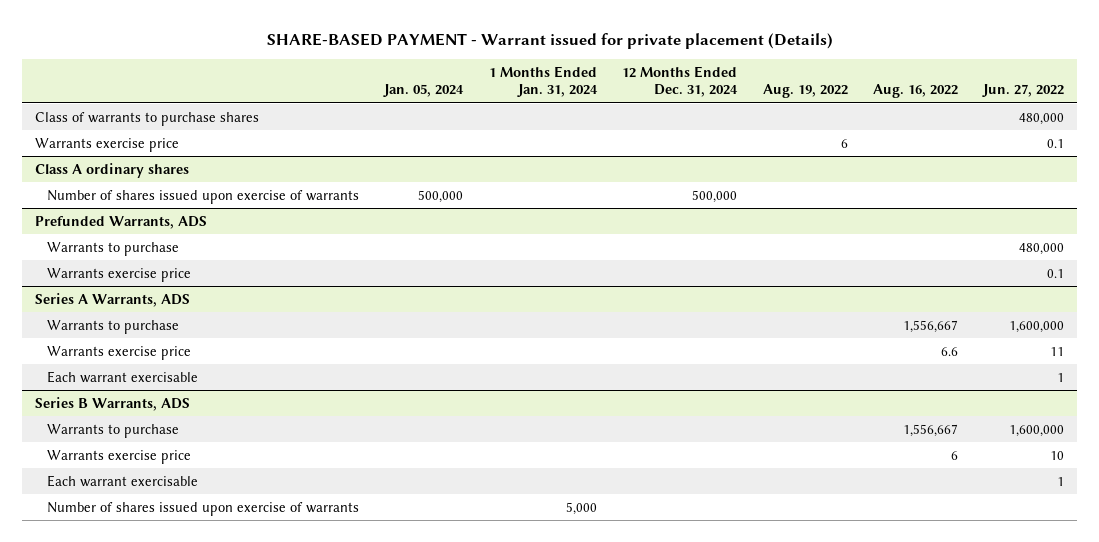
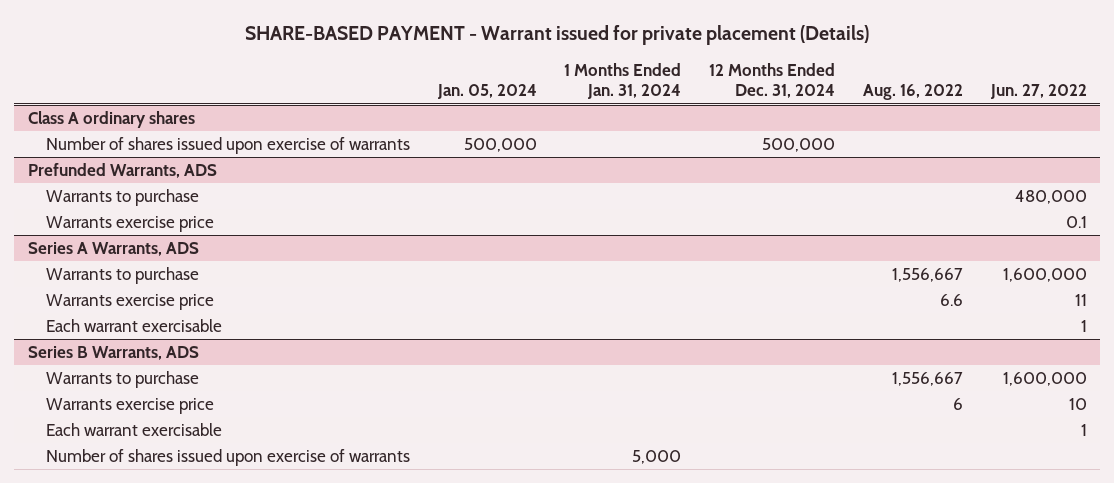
- | Jan. 05, 2024 | 1 Months Ended Jan. 31, 2024 | 12 Months Ended Dec. 31, 2024 | Aug. 19, 2022 | Aug. 16, 2022 | Jun. 27, 2022
+ | Jan. 05, 2024 | 1 Months Ended Jan. 31, 2024 | 12 Months Ended Dec. 31, 2024 | Aug. 16, 2022 | Jun. 27, 2022
- Class of warrants to purchase shares | | | | | | 480,000
- Warrants exercise price | | | | 6 | | 0.1

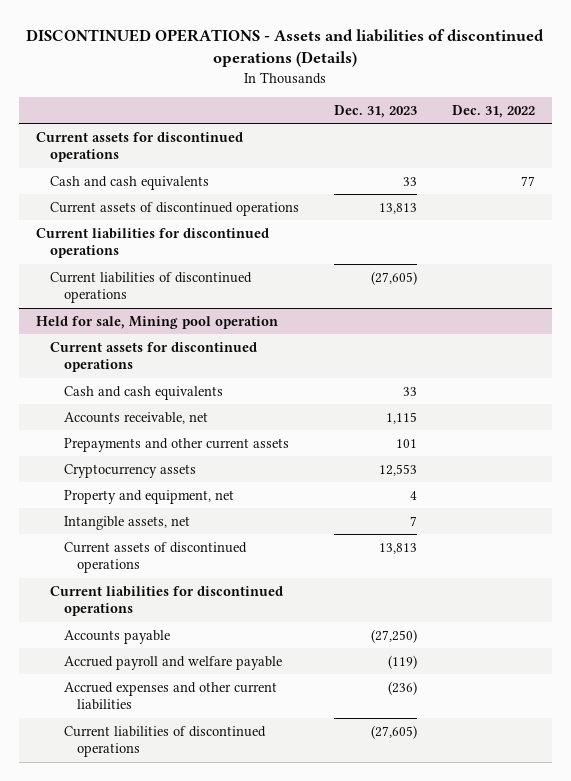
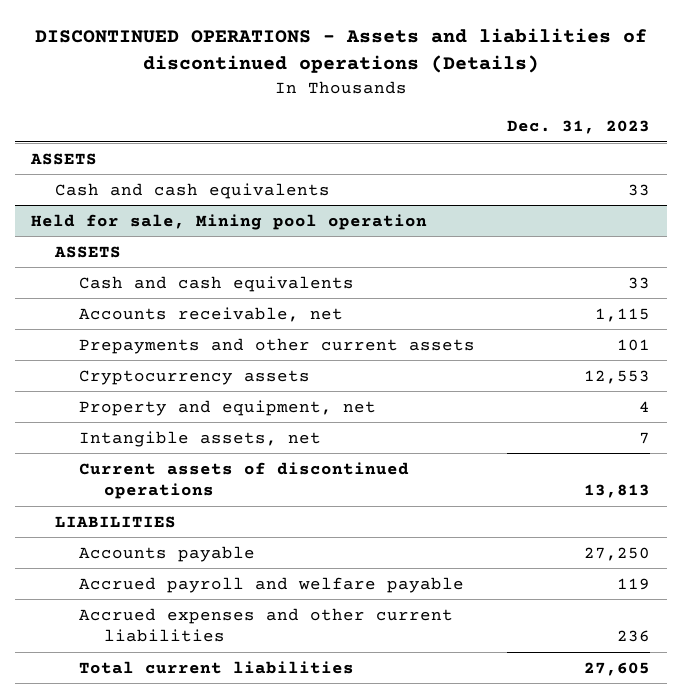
- | Dec. 31, 2023 | Dec. 31, 2022
+ | Dec. 31, 2023
- Current assets for discontinued operations
+ ASSETS
- Current assets of discontinued operations | 13,813 |
- Current liabilities for discontinued operations
- Current liabilities of discontinued operations | (27,605) |
@ Held for sale, Mining pool operation
- Current assets for discontinued operations
+ ASSETS
- Current liabilities for discontinued operations
- Accounts payable | (27,250) |
- Accrued payroll and welfare payable | (119) |
- Accrued expenses and other current liabilities | (236) |
- Current liabilities of discontinued operations | (27,605) |
+ LIABILITIES
+ Accounts payable | 27,250
+ Accrued payroll and welfare payable | 119
+ Accrued expenses and other current liabilities | 236
+ Total current liabilities | 27,605

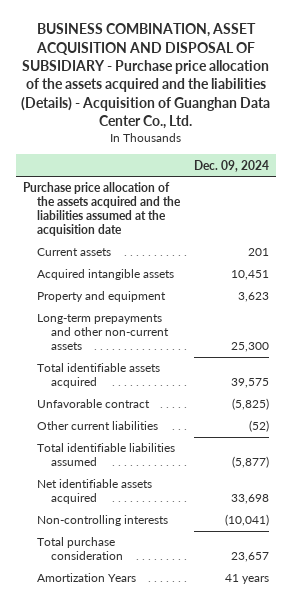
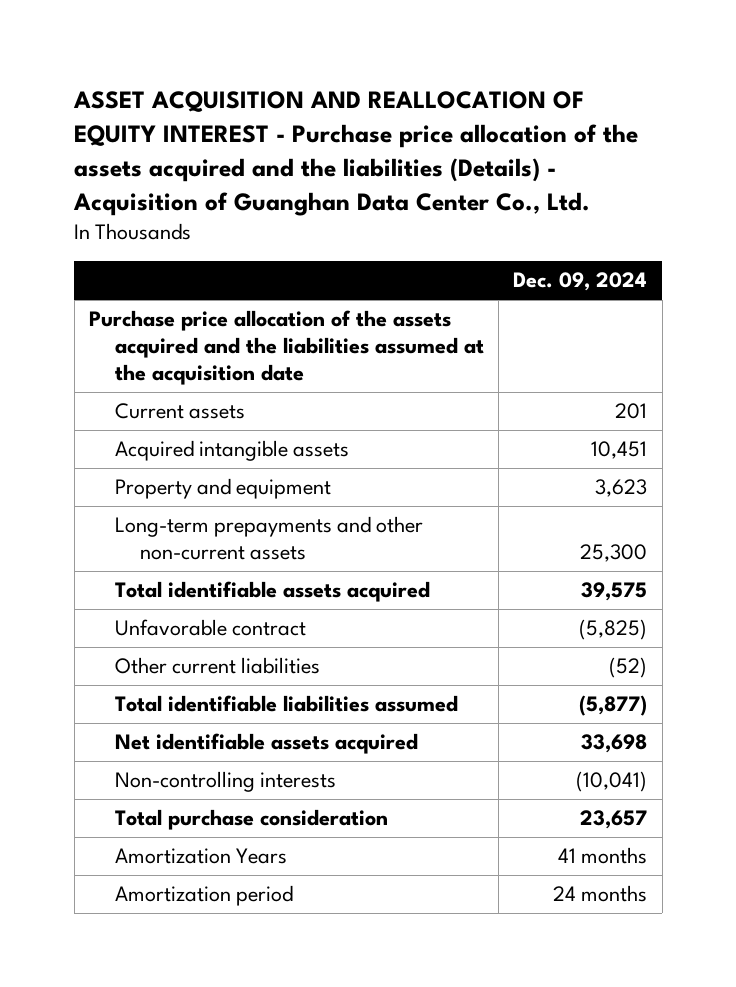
- BUSINESS COMBINATION, ASSET ACQUISITION AND DISPOSAL OF SUBSIDIARY - Purchase price allocation of the assets acquired and the liabilities (Details) - Acquisition of Guanghan Data Center Co., Ltd.
+ ASSET ACQUISITION AND REALLOCATION OF EQUITY INTEREST - Purchase price allocation of the assets acquired and the liabilities (Details) - Acquisition of Guanghan Data Center Co., Ltd.
- Amortization Years | 41 years
+ Amortization Years | 41 months
+ Amortization period | 24 months

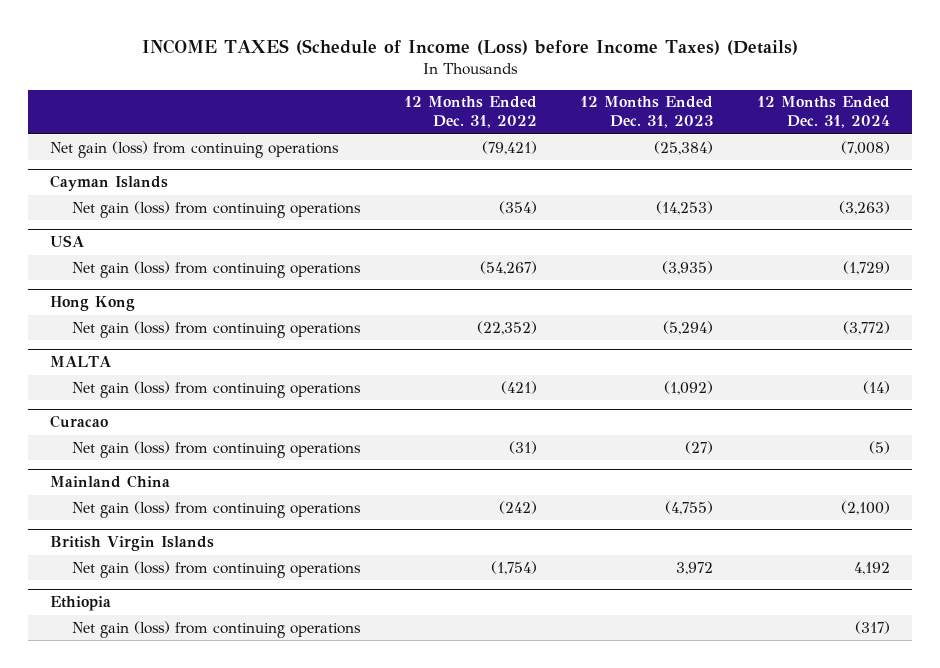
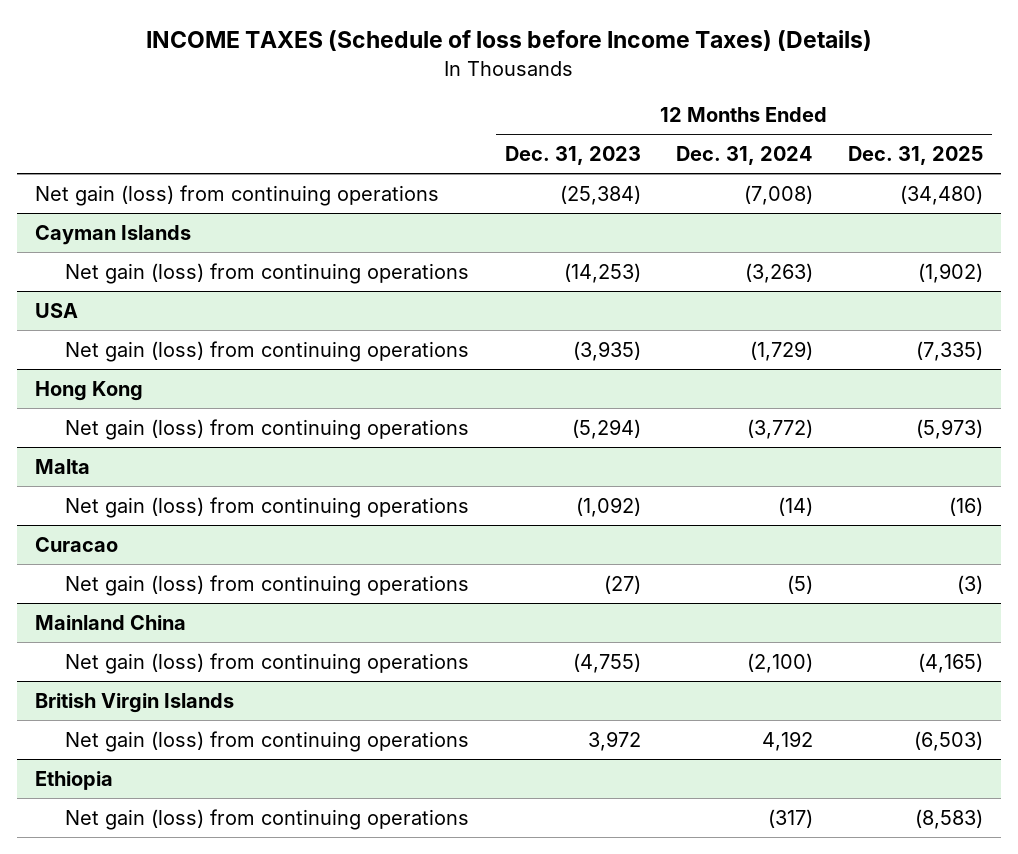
- INCOME TAXES (Schedule of Income (Loss) before Income Taxes) (Details)
+ INCOME TAXES (Schedule of loss before Income Taxes) (Details)
- | 12 Months Ended Dec. 31, 2022 | 12 Months Ended Dec. 31, 2023 | 12 Months Ended Dec. 31, 2024
+ | 12 Months Ended Dec. 31, 2023 | 12 Months Ended Dec. 31, 2024 | 12 Months Ended Dec. 31, 2025
- MALTA
+ Malta

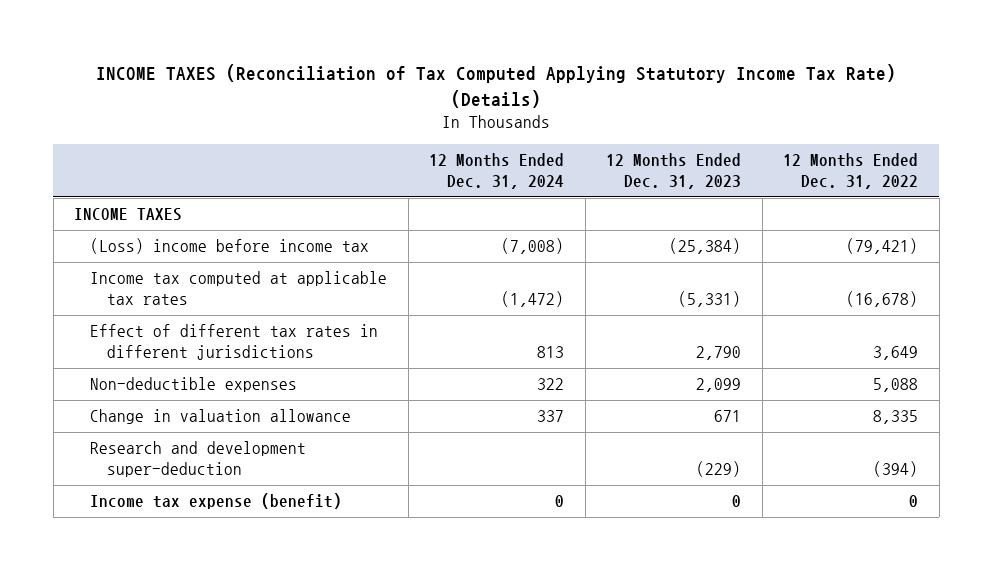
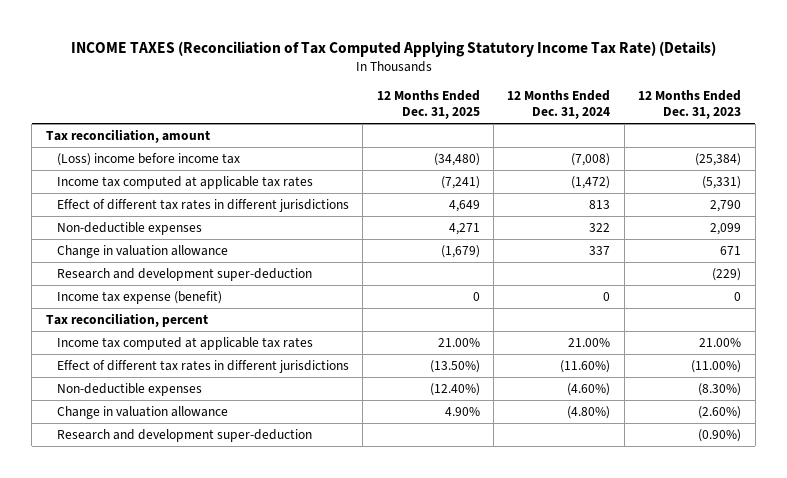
- | 12 Months Ended Dec. 31, 2024 | 12 Months Ended Dec. 31, 2023 | 12 Months Ended Dec. 31, 2022
+ | 12 Months Ended Dec. 31, 2025 | 12 Months Ended Dec. 31, 2024 | 12 Months Ended Dec. 31, 2023
- INCOME TAXES
+ Tax reconciliation, amount
+ Tax reconciliation, percent
+ Income tax computed at applicable tax rates | 21.00% | 21.00% | 21.00%
+ Effect of different tax rates in different jurisdictions | (13.50%) | (11.60%) | (11.00%)
+ Non-deductible expenses | (12.40%) | (4.60%) | (8.30%)
+ Change in valuation allowance | 4.90% | (4.80%) | (2.60%)
+ Research and development super-deduction | | | (0.90%)

